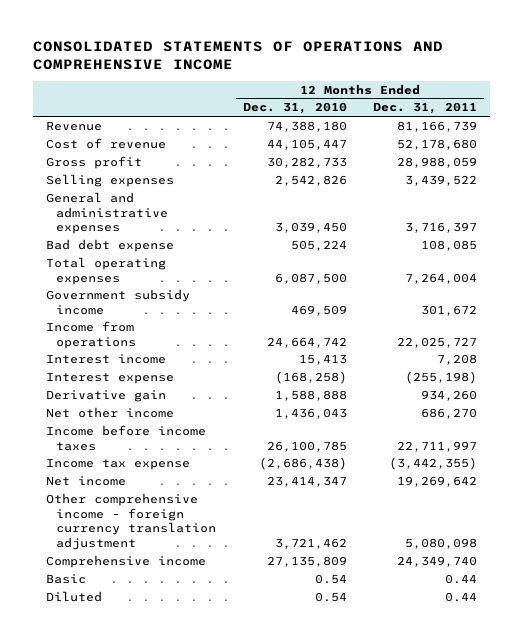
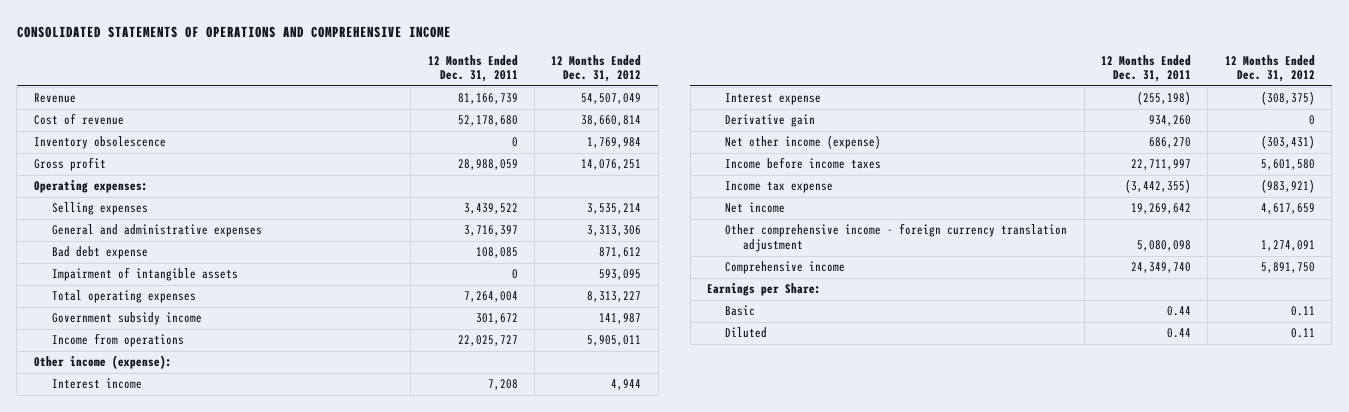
- | 12 Months Ended Dec. 31, 2010 | 12 Months Ended Dec. 31, 2011
+ | 12 Months Ended Dec. 31, 2011 | 12 Months Ended Dec. 31, 2012
+ Inventory obsolescence | 0 | 1,769,984
+ Operating expenses:
+ Impairment of intangible assets | 0 | 593,095
+ Other income (expense):
- Net other income | 1,436,043 | 686,270
+ Net other income (expense) | 686,270 | (303,431)
+ Earnings per Share:

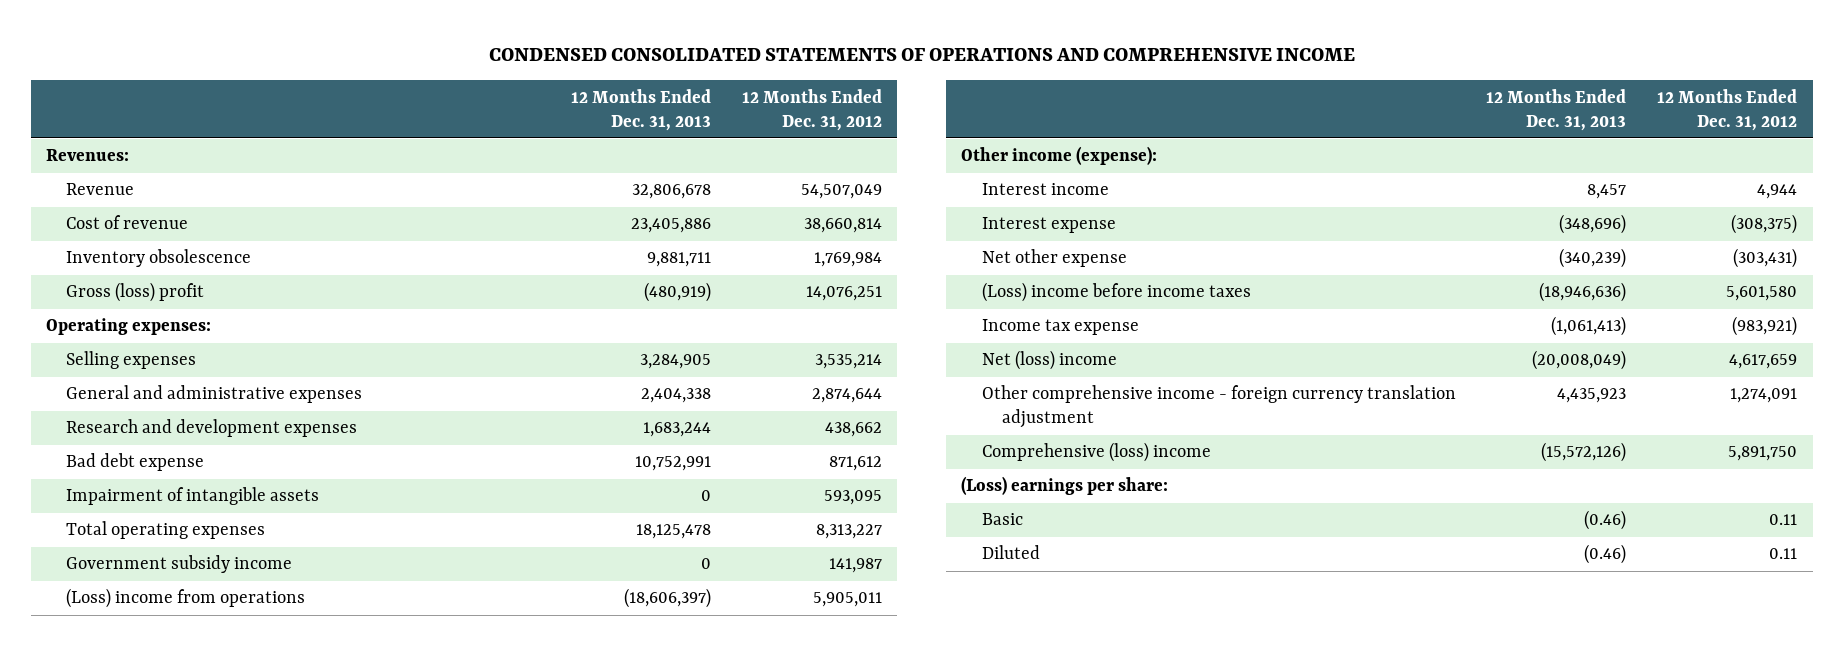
- CONSOLIDATED STATEMENTS OF OPERATIONS AND COMPREHENSIVE INCOME
+ CONDENSED CONSOLIDATED STATEMENTS OF OPERATIONS AND COMPREHENSIVE INCOME
- | 12 Months Ended Dec. 31, 2011 | 12 Months Ended Dec. 31, 2012
+ | 12 Months Ended Dec. 31, 2013 | 12 Months Ended Dec. 31, 2012
+ Revenues:
- Gross profit | 28,988,059 | 14,076,251
+ Gross (loss) profit | (480,919) | 14,076,251
- General and administrative expenses | 3,716,397 | 3,313,306
+ General and administrative expenses | 2,404,338 | 2,874,644
+ Research and development expenses | 1,683,244 | 438,662
- Income from operations | 22,025,727 | 5,905,011
+ (Loss) income from operations | (18,606,397) | 5,905,011
- Derivative gain | 934,260 | 0
- Net other income (expense) | 686,270 | (303,431)
- Income before income taxes | 22,711,997 | 5,601,580
+ Net other expense | (340,239) | (303,431)
+ (Loss) income before income taxes | (18,946,636) | 5,601,580
- Net income | 19,269,642 | 4,617,659
+ Net (loss) income | (20,008,049) | 4,617,659
- Comprehensive income | 24,349,740 | 5,891,750
- Earnings per Share:
+ Comprehensive (loss) income | (15,572,126) | 5,891,750
+ (Loss) earnings per share:

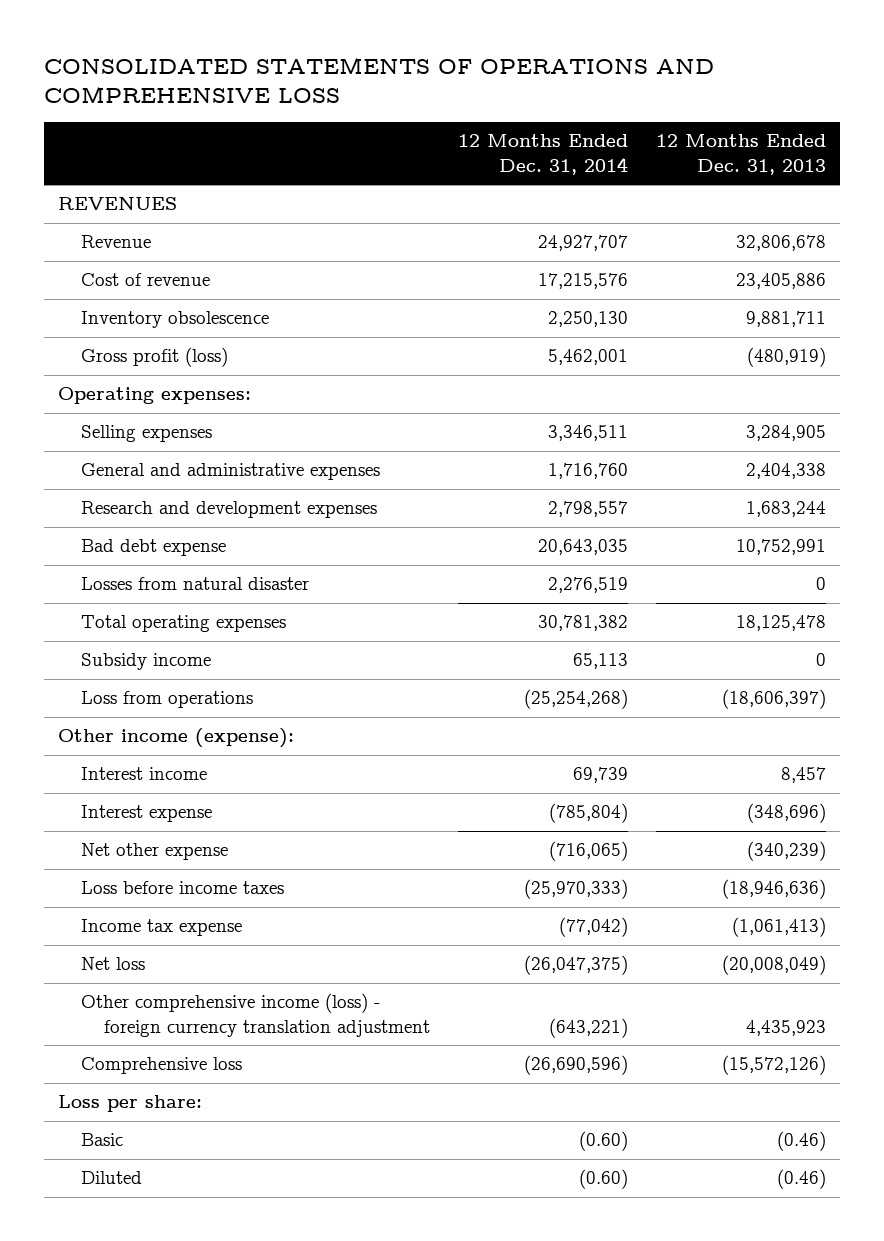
- CONDENSED CONSOLIDATED STATEMENTS OF OPERATIONS AND COMPREHENSIVE INCOME
+ CONSOLIDATED STATEMENTS OF OPERATIONS AND COMPREHENSIVE LOSS
- | 12 Months Ended Dec. 31, 2013 | 12 Months Ended Dec. 31, 2012
+ | 12 Months Ended Dec. 31, 2014 | 12 Months Ended Dec. 31, 2013
- Revenues:
+ REVENUES
- Gross (loss) profit | (480,919) | 14,076,251
+ Gross profit (loss) | 5,462,001 | (480,919)
- Impairment of intangible assets | 0 | 593,095
+ Losses from natural disaster | 2,276,519 | 0
- Government subsidy income | 0 | 141,987
- (Loss) income from operations | (18,606,397) | 5,905,011
+ Subsidy income | 65,113 | 0
+ Loss from operations | (25,254,268) | (18,606,397)
- (Loss) income before income taxes | (18,946,636) | 5,601,580
+ Loss before income taxes | (25,970,333) | (18,946,636)
- Net (loss) income | (20,008,049) | 4,617,659
- Other comprehensive income - foreign currency translation adjustment | 4,435,923 | 1,274,091
- Comprehensive (loss) income | (15,572,126) | 5,891,750
- (Loss) earnings per share:
+ Net loss | (26,047,375) | (20,008,049)
+ Other comprehensive income (loss) - foreign currency translation adjustment | (643,221) | 4,435,923
+ Comprehensive loss | (26,690,596) | (15,572,126)
+ Loss per share:

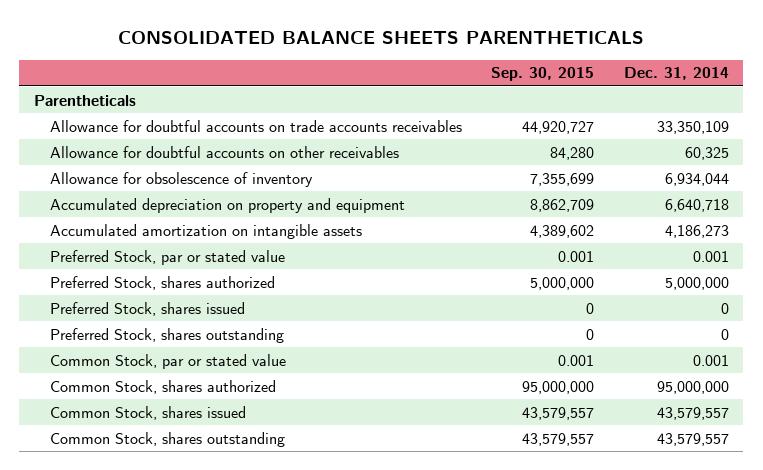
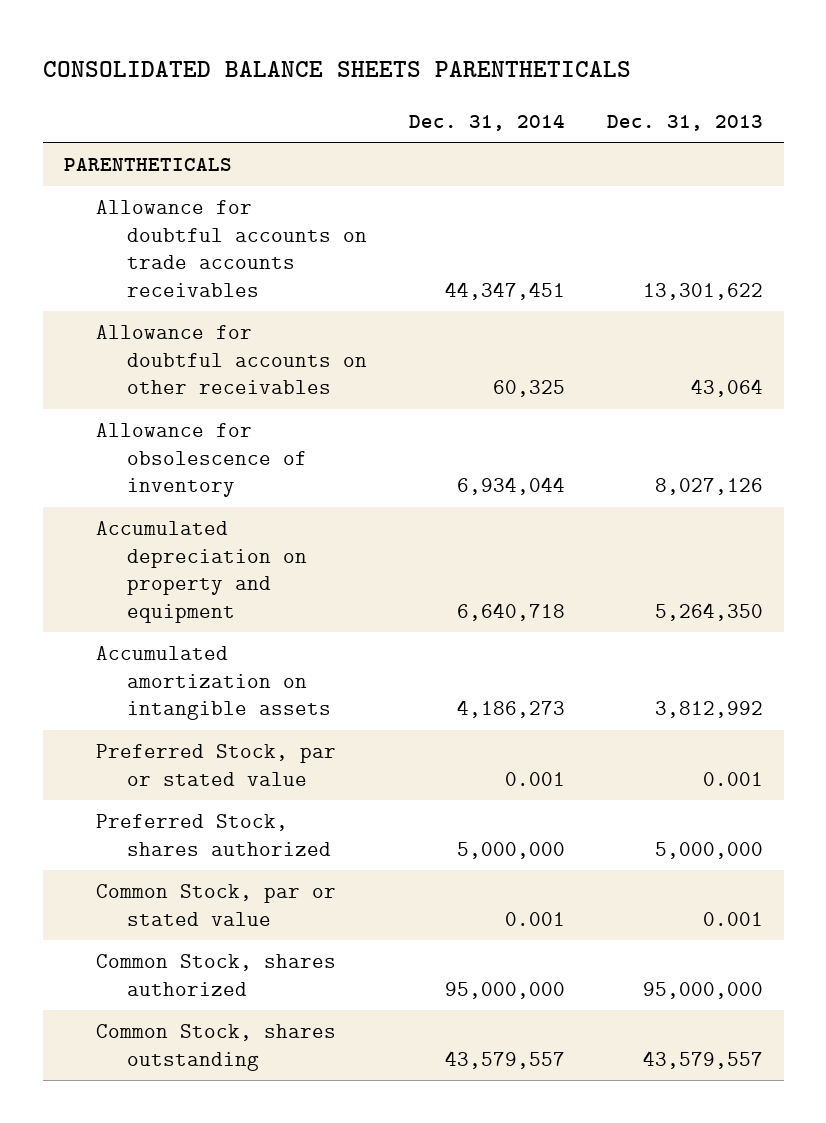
- | Sep. 30, 2015 | Dec. 31, 2014
+ | Dec. 31, 2014 | Dec. 31, 2013
- Parentheticals
- Allowance for doubtful accounts on trade accounts receivables | 44,920,727 | 33,350,109
+ PARENTHETICALS
+ Allowance for doubtful accounts on trade accounts receivables | 44,347,451 | 13,301,622
- Preferred Stock, shares issued | 0 | 0
- Preferred Stock, shares outstanding | 0 | 0
- Common Stock, shares issued | 43,579,557 | 43,579,557

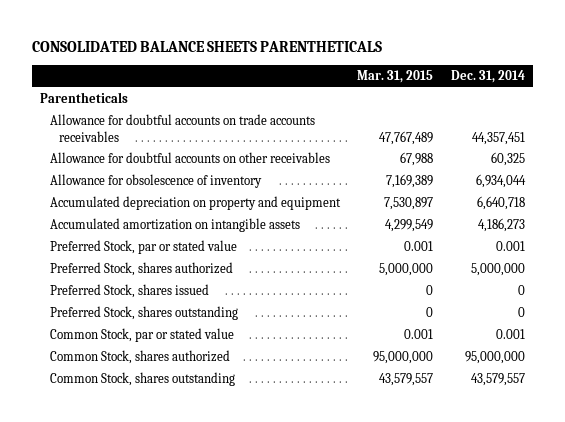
- | Dec. 31, 2014 | Dec. 31, 2013
+ | Mar. 31, 2015 | Dec. 31, 2014
- PARENTHETICALS
- Allowance for doubtful accounts on trade accounts receivables | 44,347,451 | 13,301,622
+ Parentheticals
+ Allowance for doubtful accounts on trade accounts receivables | 47,767,489 | 44,357,451
+ Preferred Stock, shares issued | 0 | 0
+ Preferred Stock, shares outstanding | 0 | 0

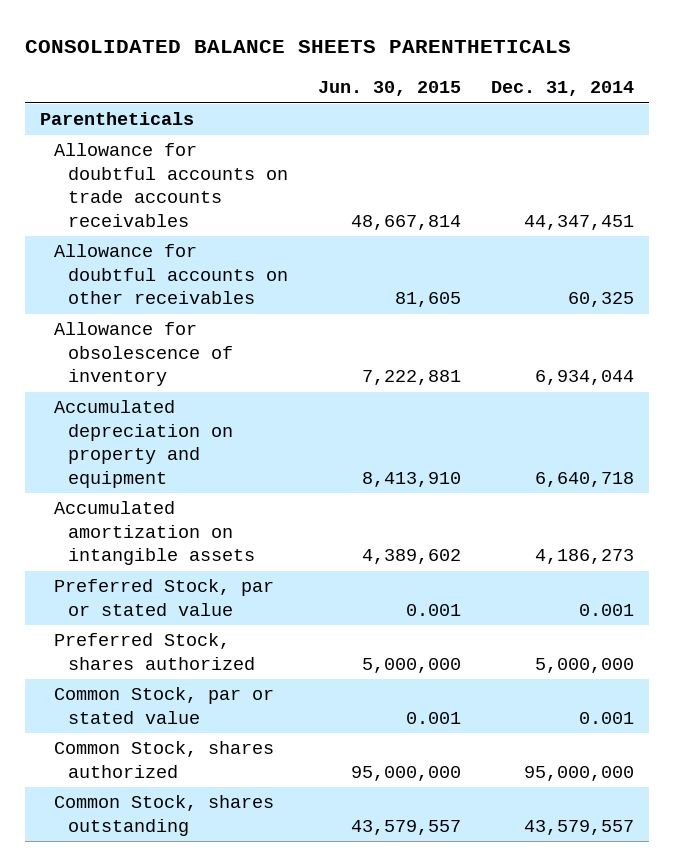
- | Mar. 31, 2015 | Dec. 31, 2014
+ | Jun. 30, 2015 | Dec. 31, 2014
- Allowance for doubtful accounts on trade accounts receivables | 47,767,489 | 44,357,451
+ Allowance for doubtful accounts on trade accounts receivables | 48,667,814 | 44,347,451
- Preferred Stock, shares issued | 0 | 0
- Preferred Stock, shares outstanding | 0 | 0

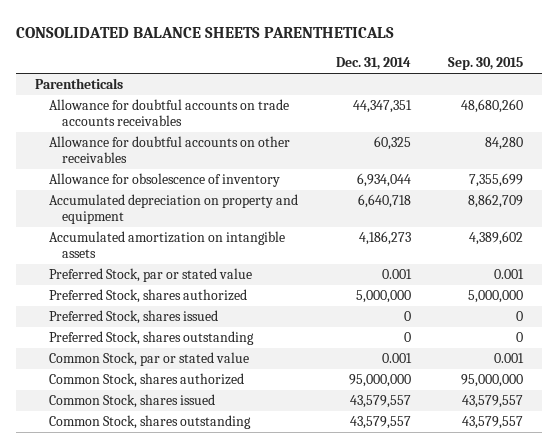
- | Jun. 30, 2015 | Dec. 31, 2014
+ | Dec. 31, 2014 | Sep. 30, 2015
- Allowance for doubtful accounts on trade accounts receivables | 48,667,814 | 44,347,451
+ Allowance for doubtful accounts on trade accounts receivables | 44,347,351 | 48,680,260
+ Preferred Stock, shares issued | 0 | 0
+ Preferred Stock, shares outstanding | 0 | 0
+ Common Stock, shares issued | 43,579,557 | 43,579,557

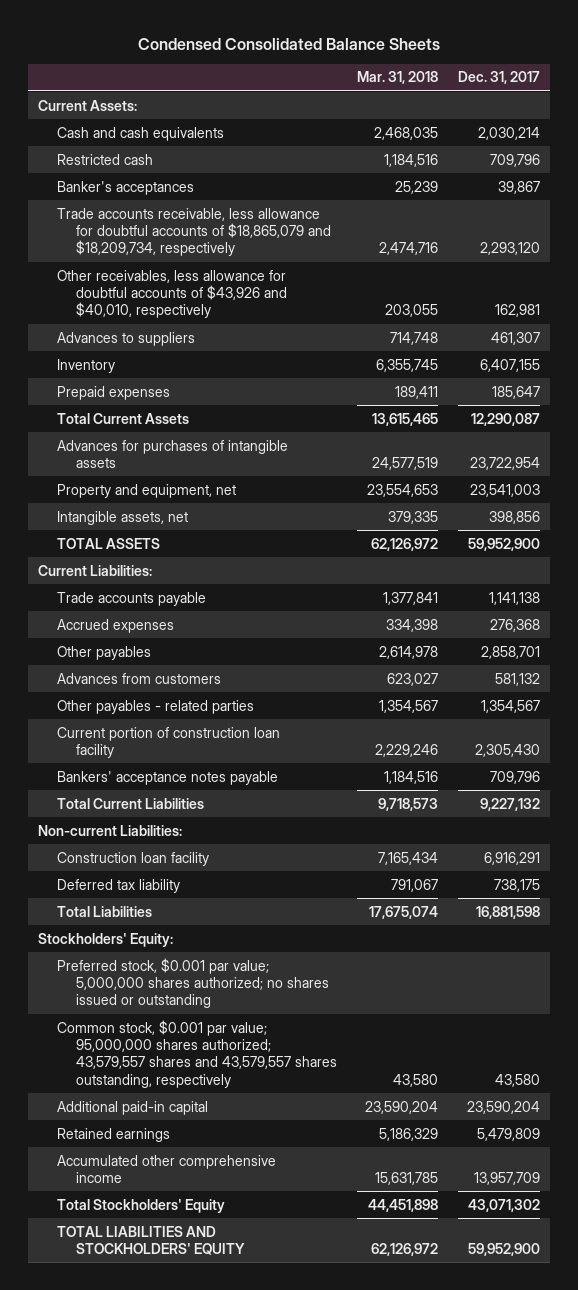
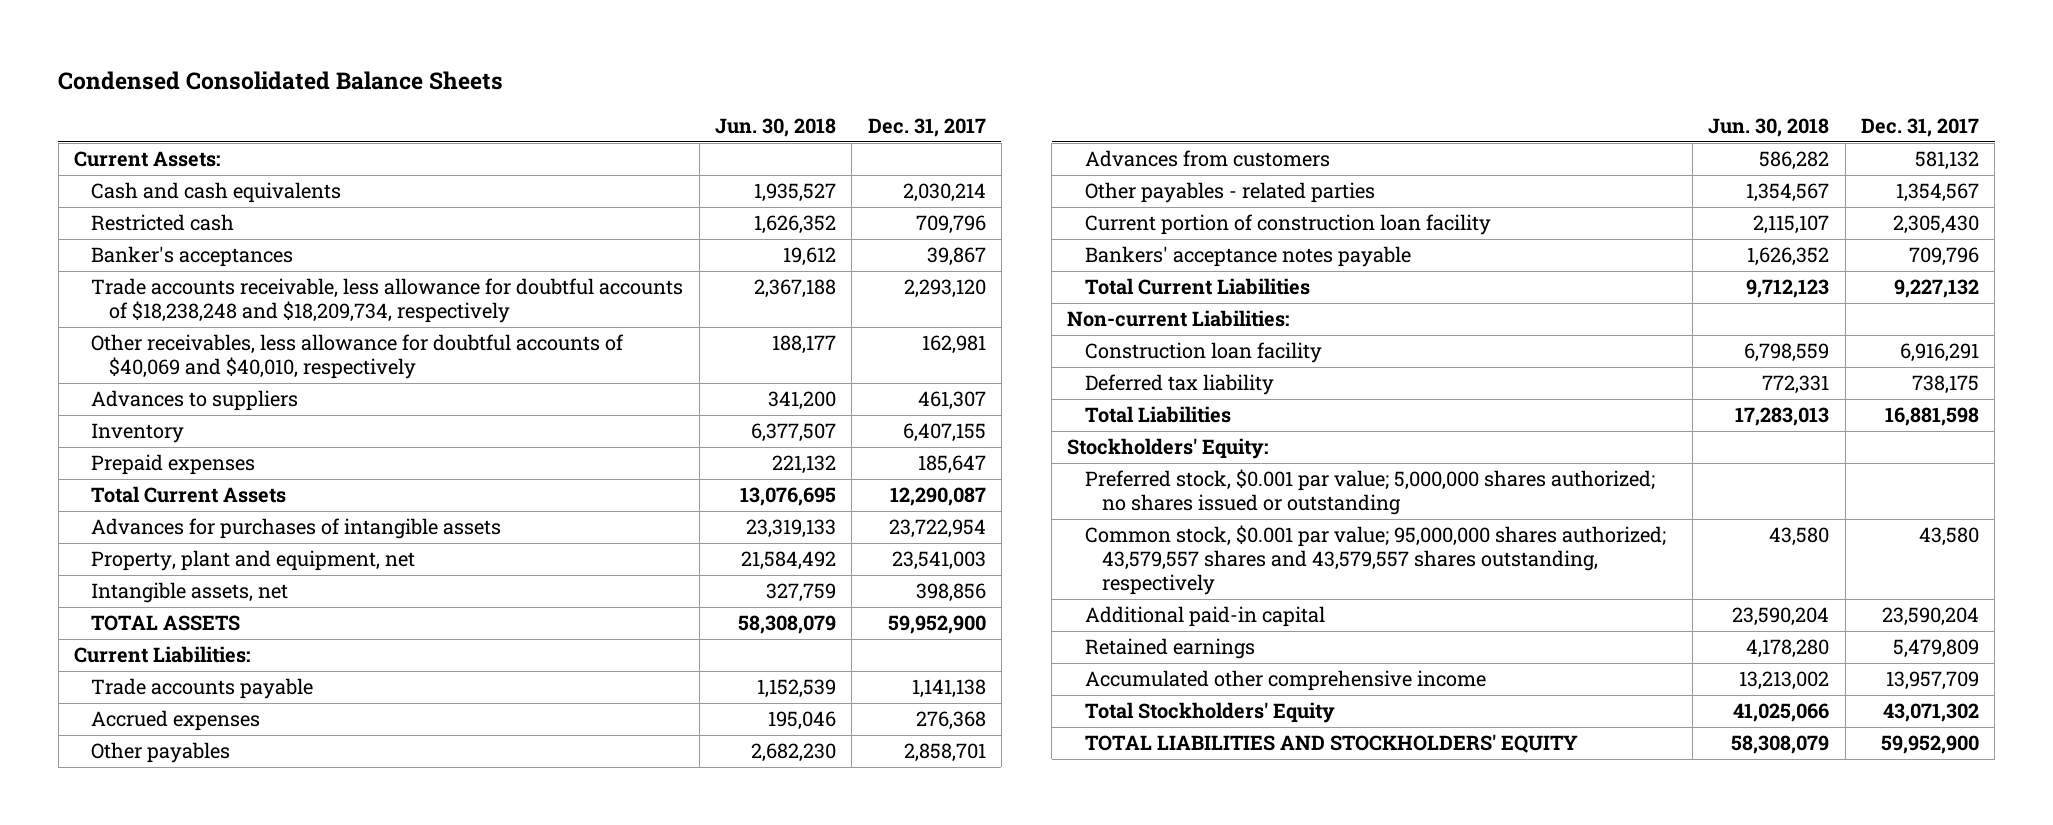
- | Mar. 31, 2018 | Dec. 31, 2017
+ | Jun. 30, 2018 | Dec. 31, 2017
- Trade accounts receivable, less allowance for doubtful accounts of $18,865,079 and $18,209,734, respectively | 2,474,716 | 2,293,120
- Other receivables, less allowance for doubtful accounts of $43,926 and $40,010, respectively | 203,055 | 162,981
+ Trade accounts receivable, less allowance for doubtful accounts of $18,238,248 and $18,209,734, respectively | 2,367,188 | 2,293,120
+ Other receivables, less allowance for doubtful accounts of $40,069 and $40,010, respectively | 188,177 | 162,981
- Property and equipment, net | 23,554,653 | 23,541,003
+ Property, plant and equipment, net | 21,584,492 | 23,541,003

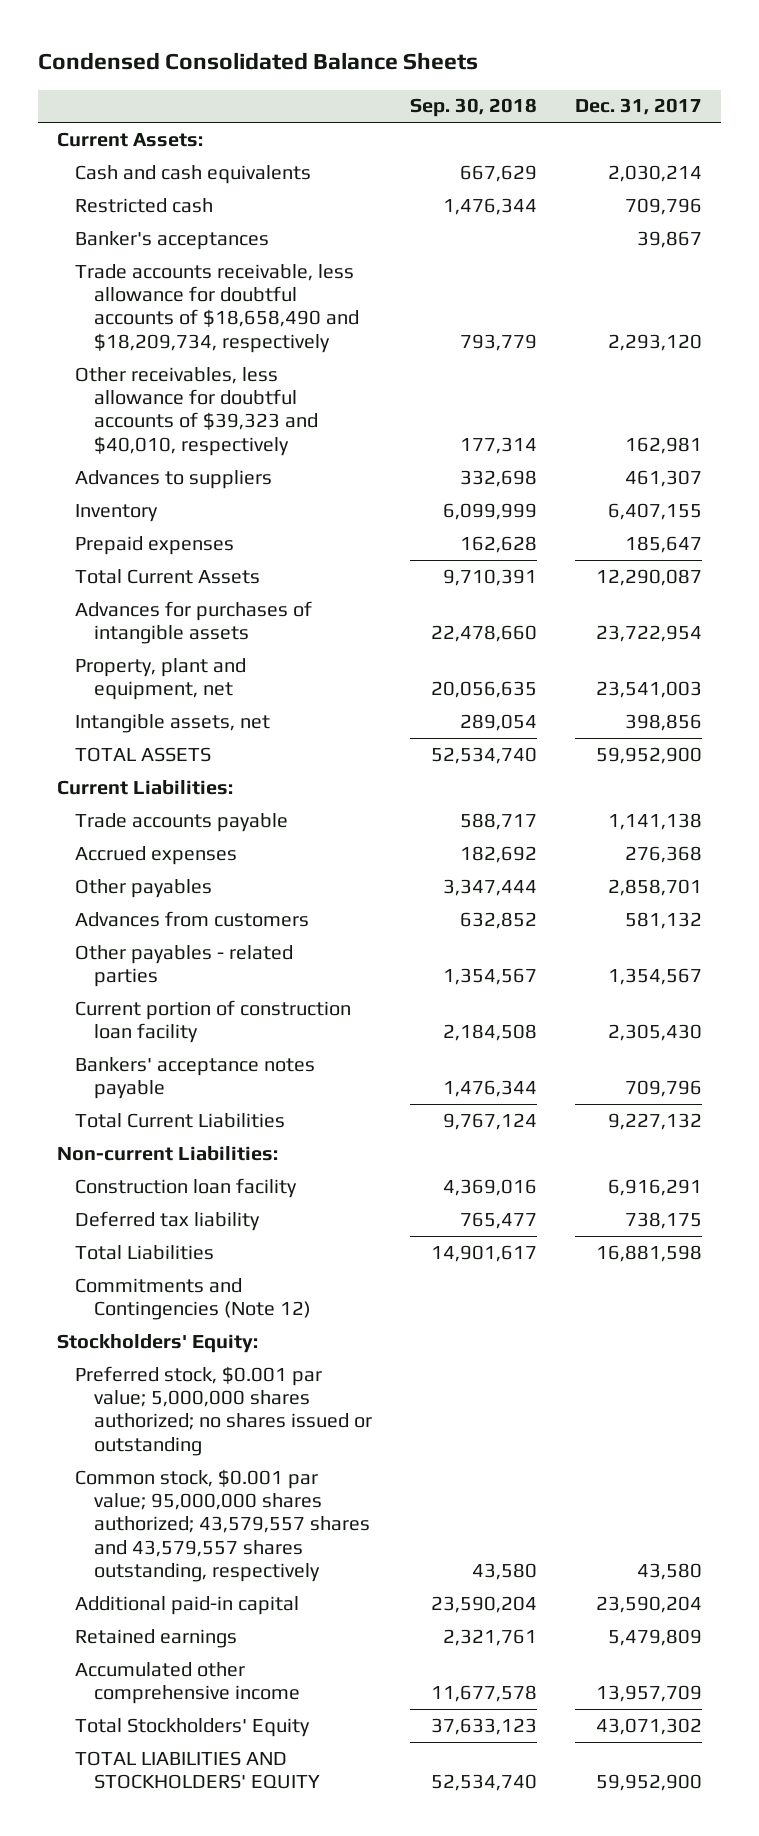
- | Jun. 30, 2018 | Dec. 31, 2017
+ | Sep. 30, 2018 | Dec. 31, 2017
- Trade accounts receivable, less allowance for doubtful accounts of $18,238,248 and $18,209,734, respectively | 2,367,188 | 2,293,120
- Other receivables, less allowance for doubtful accounts of $40,069 and $40,010, respectively | 188,177 | 162,981
+ Trade accounts receivable, less allowance for doubtful accounts of $18,658,490 and $18,209,734, respectively | 793,779 | 2,293,120
+ Other receivables, less allowance for doubtful accounts of $39,323 and $40,010, respectively | 177,314 | 162,981
+ Commitments and Contingencies (Note 12)

